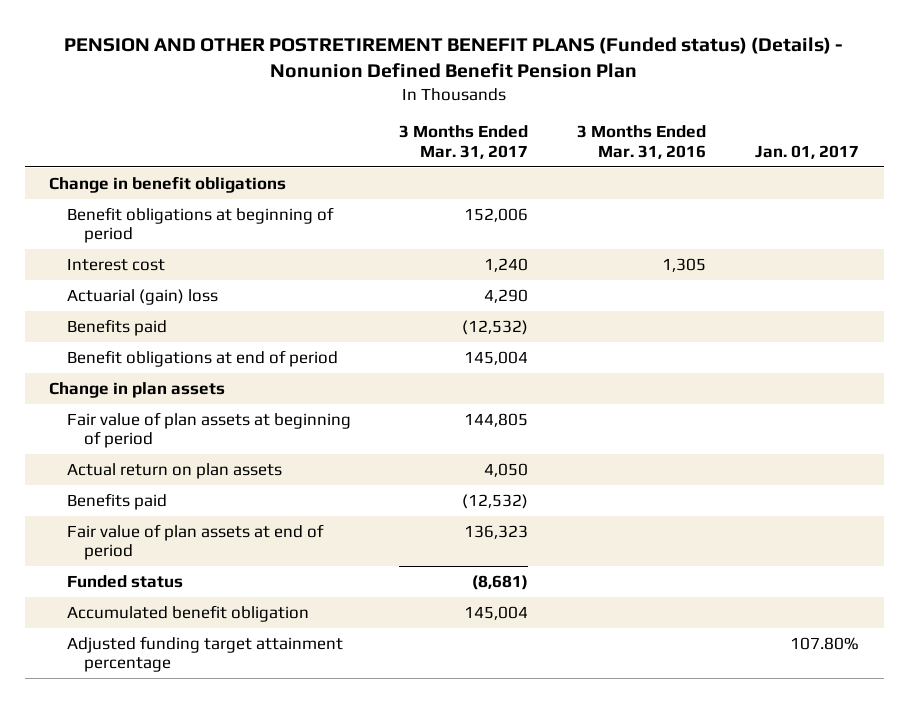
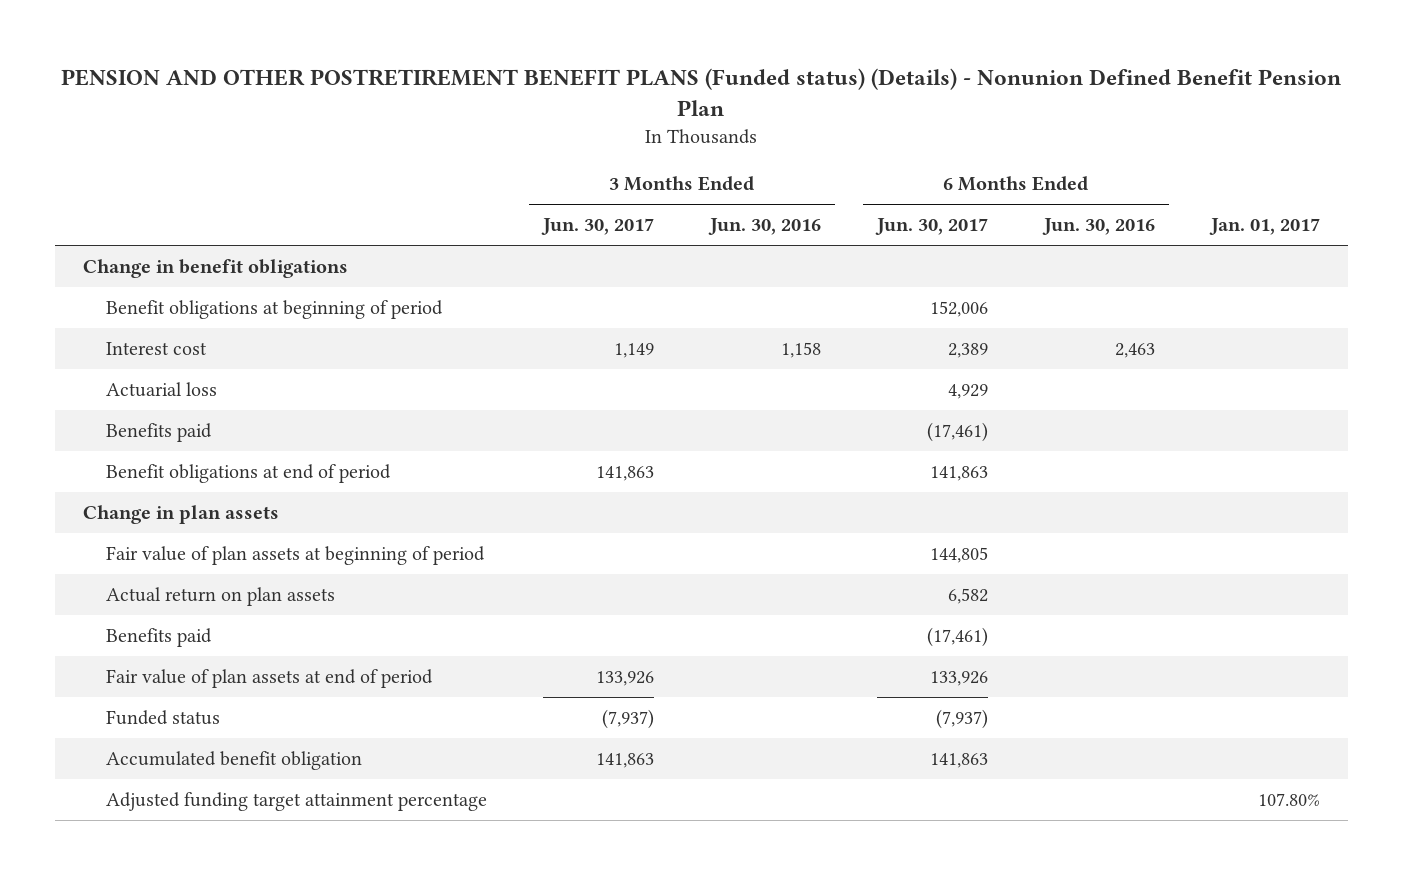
- | 3 Months Ended Mar. 31, 2017 | 3 Months Ended Mar. 31, 2016 | Jan. 01, 2017
+ | 3 Months Ended Jun. 30, 2017 | 3 Months Ended Jun. 30, 2016 | 6 Months Ended Jun. 30, 2017 | 6 Months Ended Jun. 30, 2016 | Jan. 01, 2017
- Actuarial (gain) loss | 4,290 | |
+ Actuarial loss | | | 4,929 | |

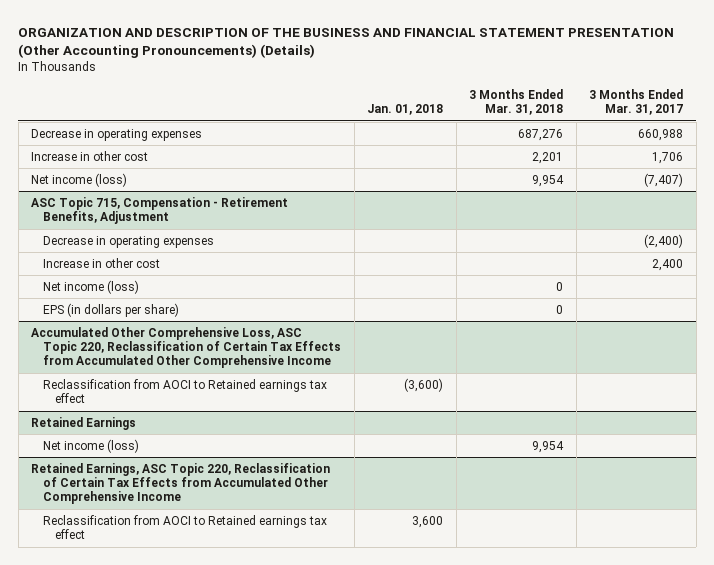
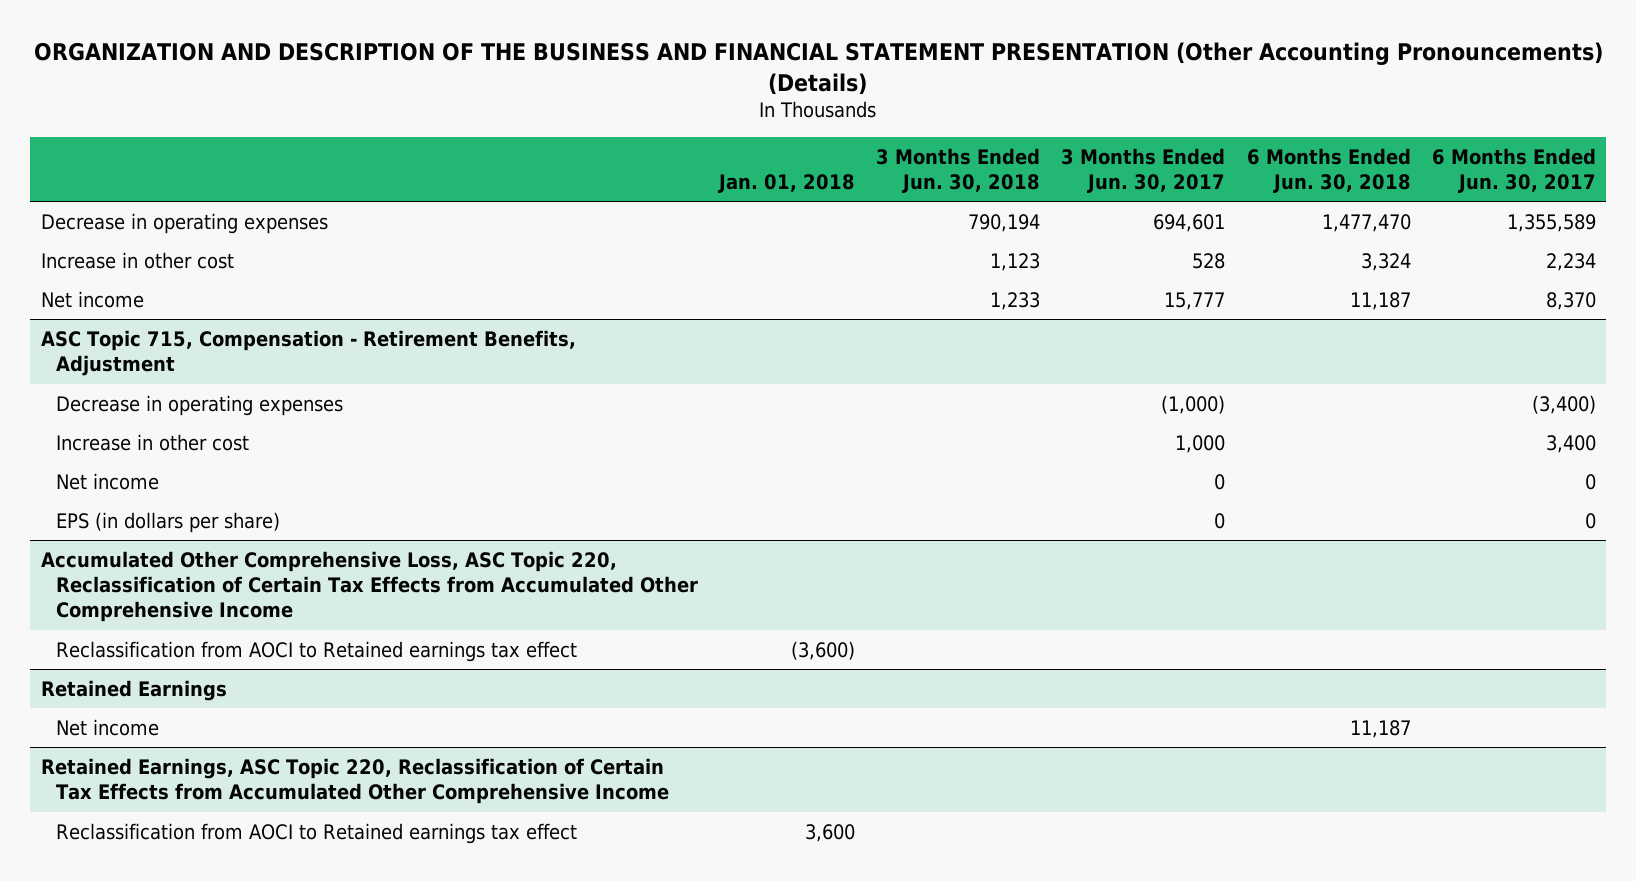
- | Jan. 01, 2018 | 3 Months Ended Mar. 31, 2018 | 3 Months Ended Mar. 31, 2017
+ | Jan. 01, 2018 | 3 Months Ended Jun. 30, 2018 | 3 Months Ended Jun. 30, 2017 | 6 Months Ended Jun. 30, 2018 | 6 Months Ended Jun. 30, 2017
- Net income (loss) | | 9,954 | (7,407)
+ Net income | | 1,233 | 15,777 | 11,187 | 8,370
@ ASC Topic 715, Compensation - Retirement Benefits, Adjustment
- Net income (loss) | | 0 |
+ Net income | | | 0 | | 0
@ Retained Earnings
- Net income (loss) | | 9,954 |
+ Net income | | | | 11,187 |

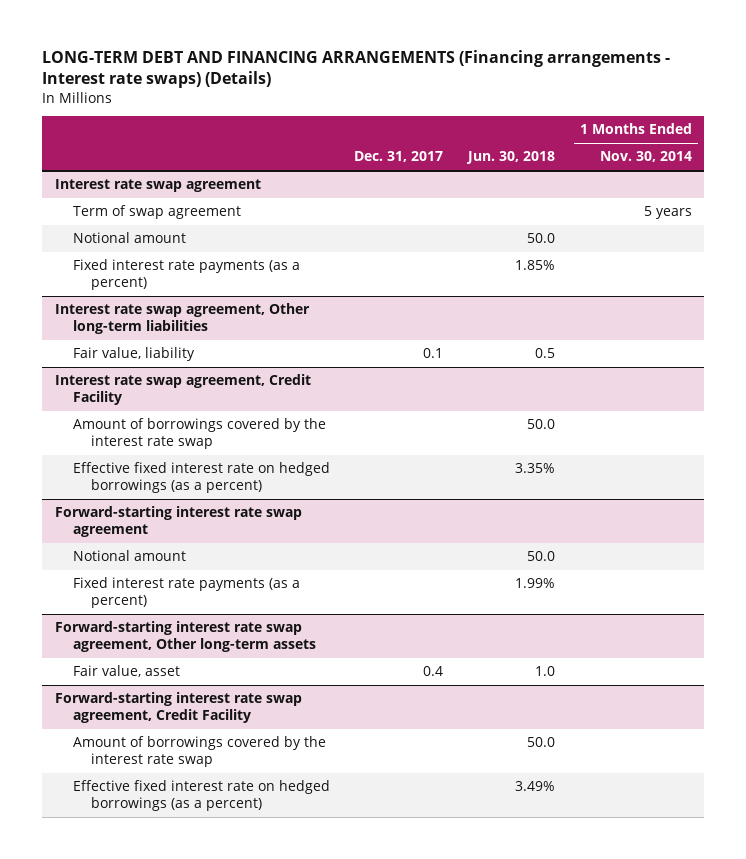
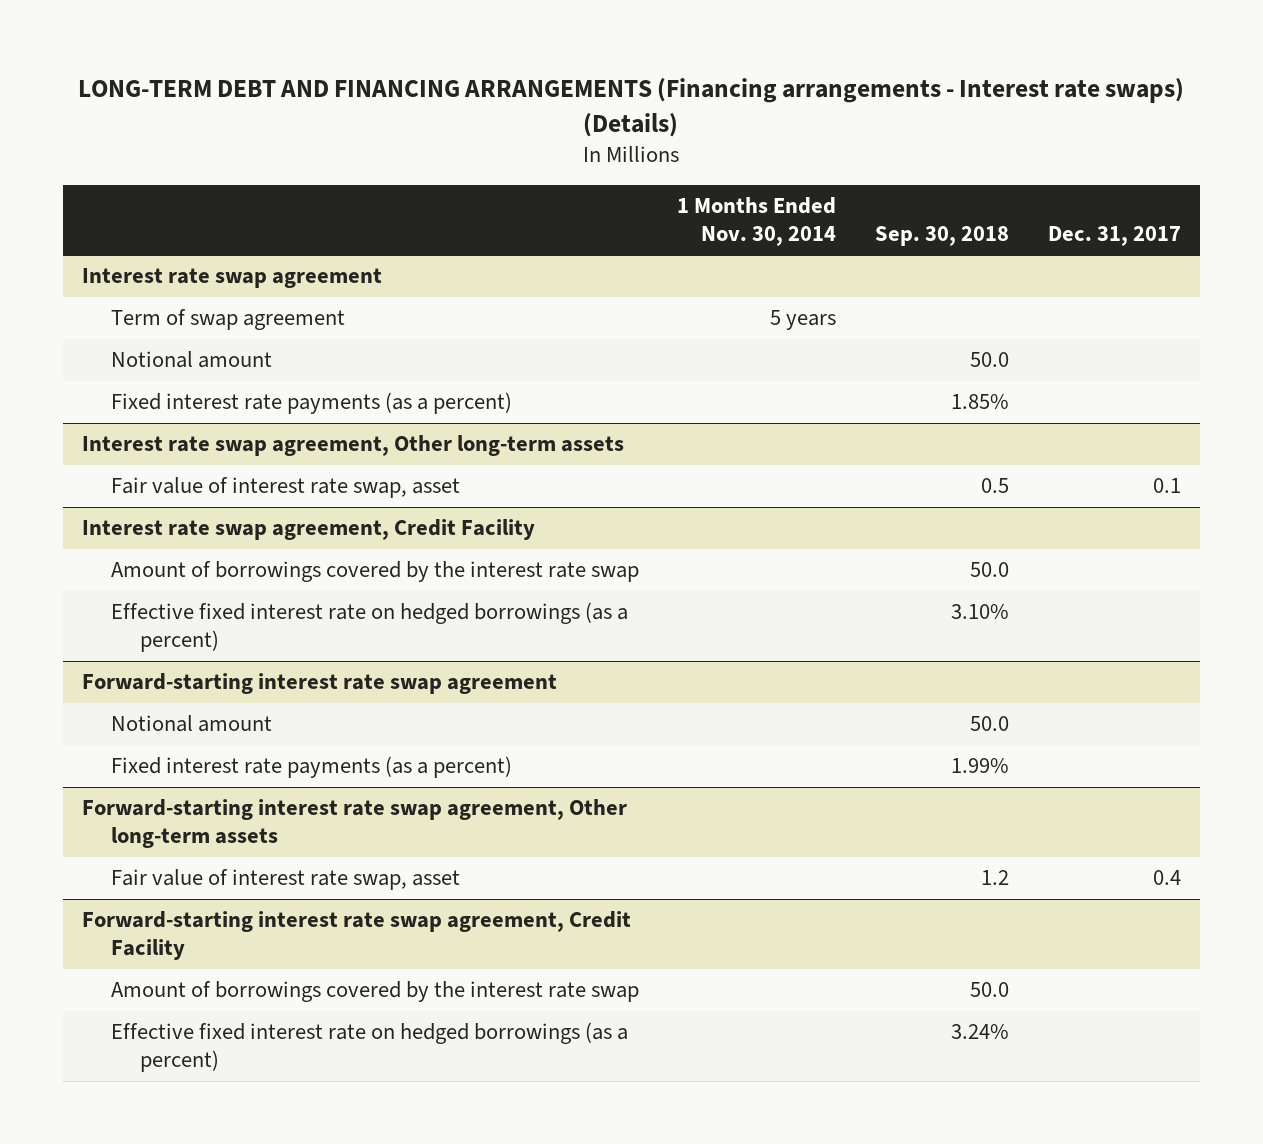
- | Dec. 31, 2017 | Jun. 30, 2018 | 1 Months Ended Nov. 30, 2014
+ | 1 Months Ended Nov. 30, 2014 | Sep. 30, 2018 | Dec. 31, 2017
- Interest rate swap agreement, Other long-term liabilities
- Fair value, liability | 0.1 | 0.5 |
+ Interest rate swap agreement, Other long-term assets
+ Fair value of interest rate swap, asset | | 0.5 | 0.1
@ Forward-starting interest rate swap agreement, Other long-term assets
- Fair value, asset | 0.4 | 1.0 |
+ Fair value of interest rate swap, asset | | 1.2 | 0.4

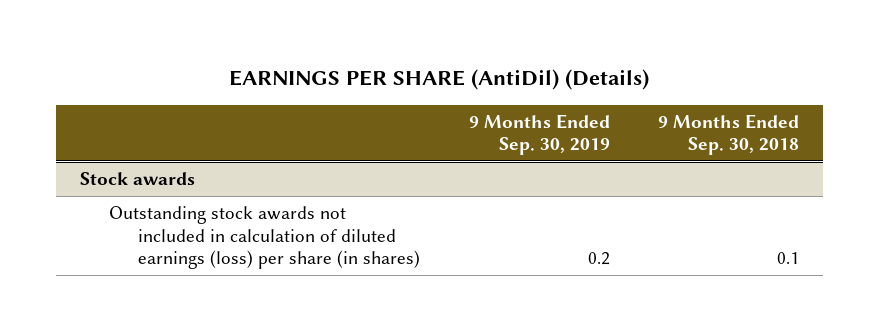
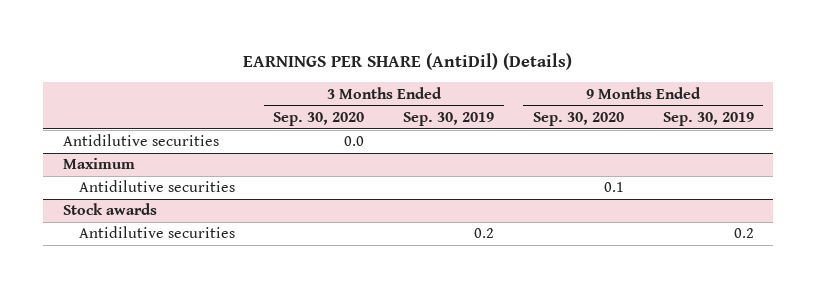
- | 9 Months Ended Sep. 30, 2019 | 9 Months Ended Sep. 30, 2018
+ | 3 Months Ended Sep. 30, 2020 | 3 Months Ended Sep. 30, 2019 | 9 Months Ended Sep. 30, 2020 | 9 Months Ended Sep. 30, 2019
+ Antidilutive securities | 0.0 | | |
+ Maximum
+ Antidilutive securities | | | 0.1 |
@ Stock awards
- Outstanding stock awards not included in calculation of diluted earnings (loss) per share (in shares) | 0.2 | 0.1
+ Antidilutive securities | | 0.2 | | 0.2

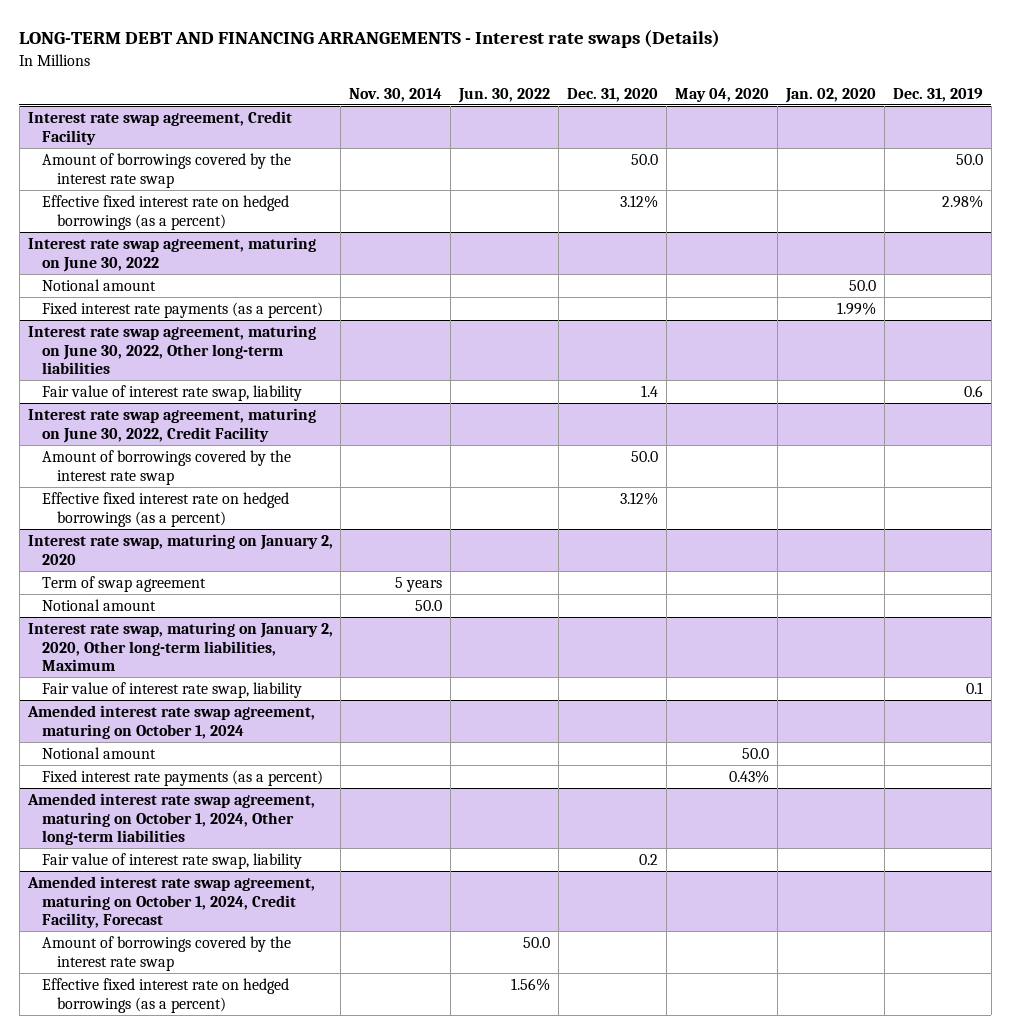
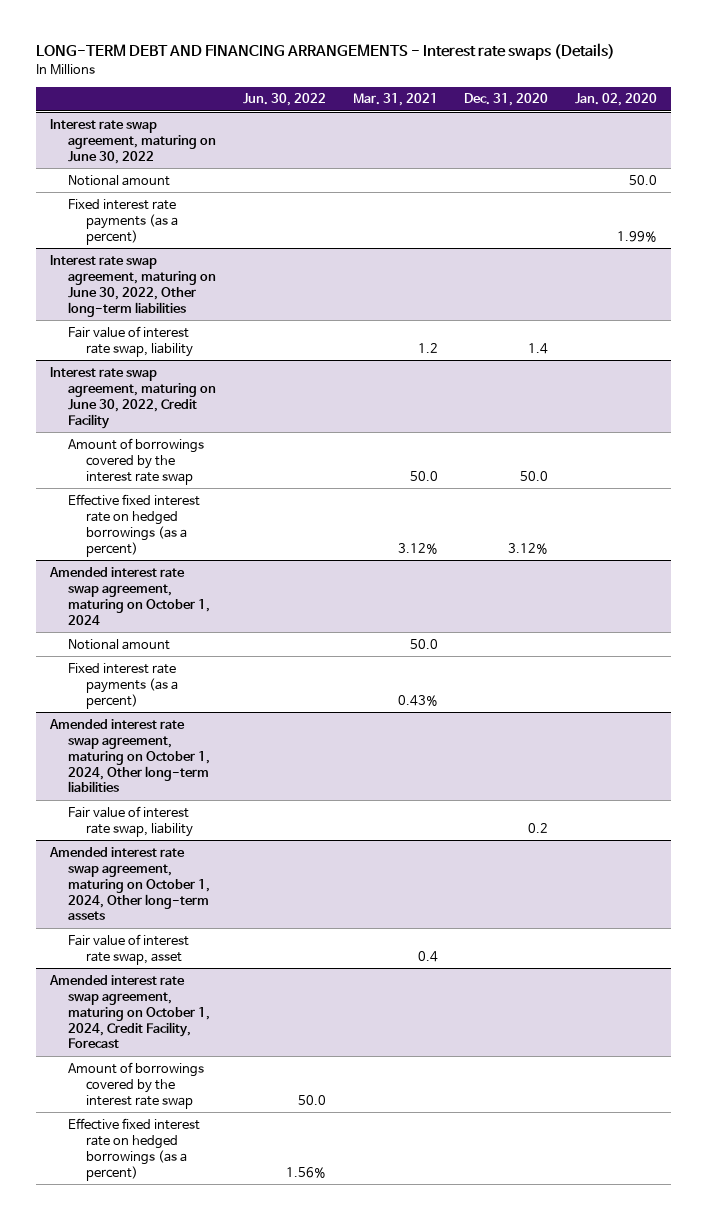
- | Nov. 30, 2014 | Jun. 30, 2022 | Dec. 31, 2020 | May 04, 2020 | Jan. 02, 2020 | Dec. 31, 2019
+ | Jun. 30, 2022 | Mar. 31, 2021 | Dec. 31, 2020 | Jan. 02, 2020
- Interest rate swap agreement, Credit Facility
- Amount of borrowings covered by the interest rate swap | | | 50.0 | | | 50.0
- Effective fixed interest rate on hedged borrowings (as a percent) | | | 3.12% | | | 2.98%
- Interest rate swap, maturing on January 2, 2020
- Term of swap agreement | 5 years | | | | |
- Notional amount | 50.0 | | | | |
- Interest rate swap, maturing on January 2, 2020, Other long-term liabilities, Maximum
- Fair value of interest rate swap, liability | | | | | | 0.1
+ Amended interest rate swap agreement, maturing on October 1, 2024, Other long-term assets
+ Fair value of interest rate swap, asset | | 0.4 | |

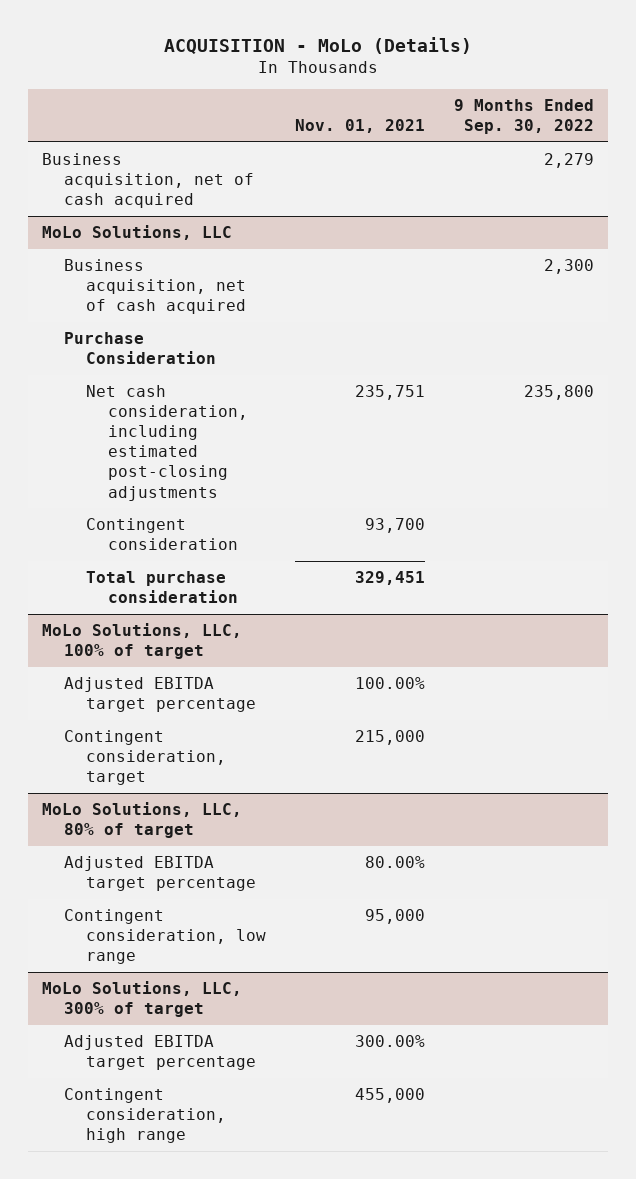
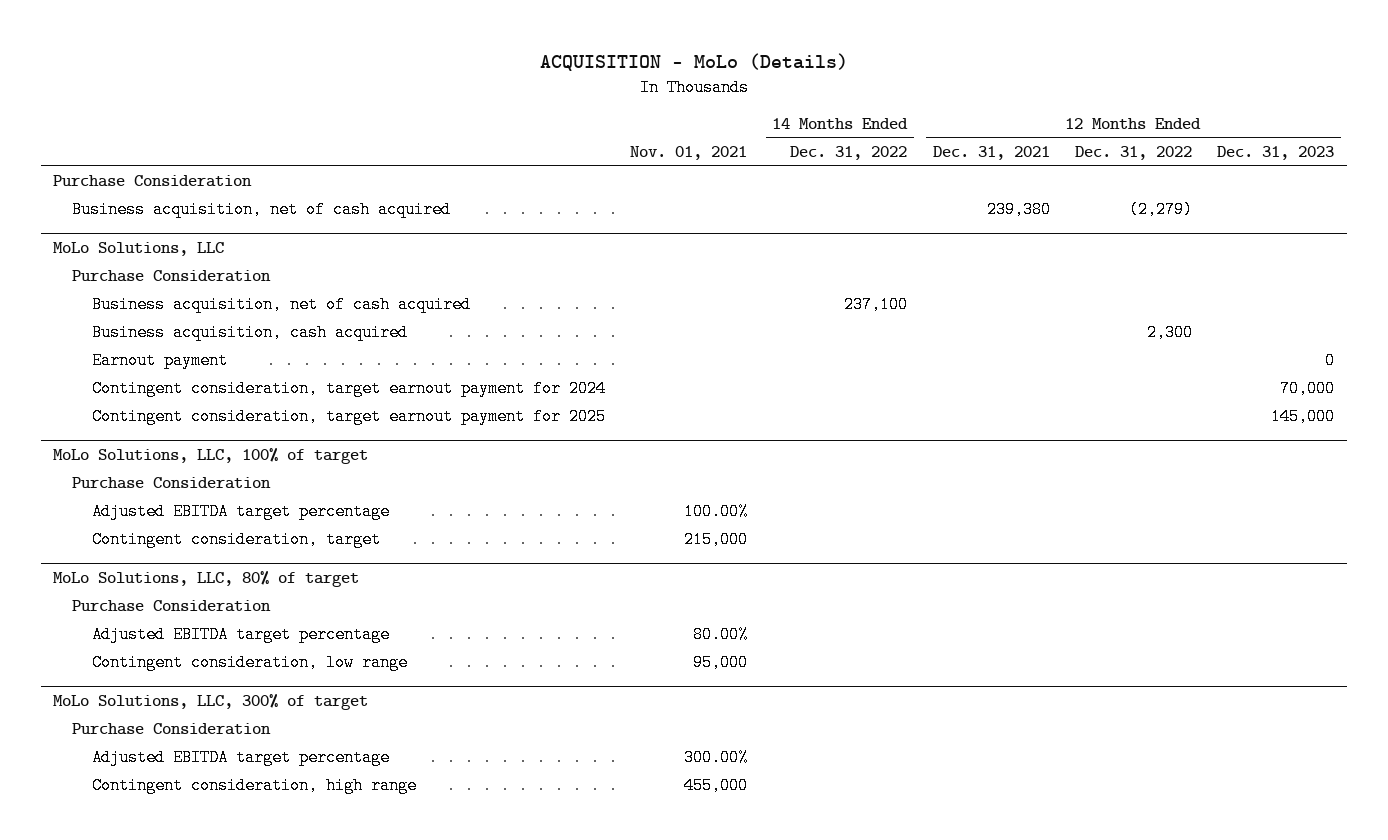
- | Nov. 01, 2021 | 9 Months Ended Sep. 30, 2022
+ | Nov. 01, 2021 | 14 Months Ended Dec. 31, 2022 | 12 Months Ended Dec. 31, 2021 | 12 Months Ended Dec. 31, 2022 | 12 Months Ended Dec. 31, 2023
+ Purchase Consideration
@ MoLo Solutions, LLC
- Net cash consideration, including estimated post-closing adjustments | 235,751 | 235,800
- Contingent consideration | 93,700 |
- Total purchase consideration | 329,451 |
moved down: Business acquisition, net of cash acquired | | 237,100 | | |
+ Business acquisition, cash acquired | | | | 2,300 |
+ Earnout payment | | | | | 0
+ Contingent consideration, target earnout payment for 2024 | | | | | 70,000
+ Contingent consideration, target earnout payment for 2025 | | | | | 145,000
@ MoLo Solutions, LLC, 100% of target
+ Purchase Consideration
@ MoLo Solutions, LLC, 80% of target
+ Purchase Consideration
@ MoLo Solutions, LLC, 300% of target
+ Purchase Consideration

